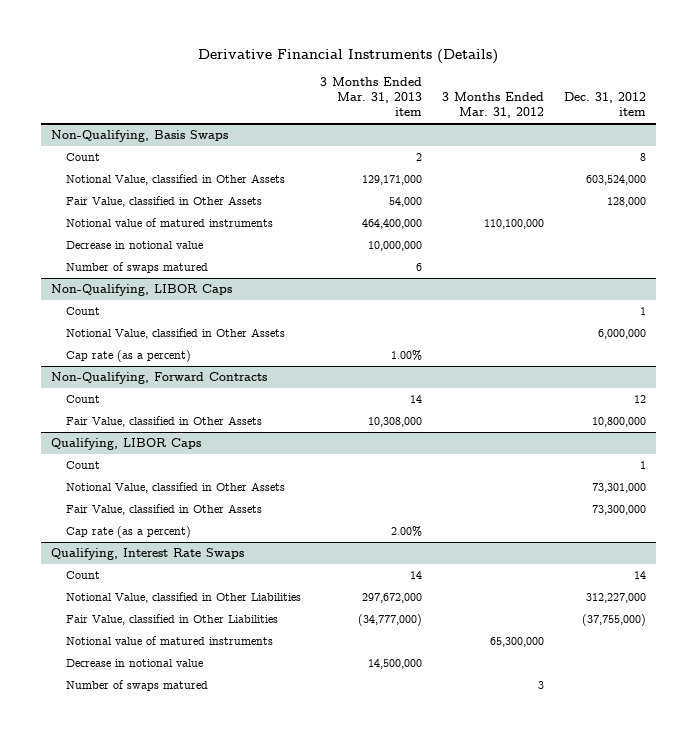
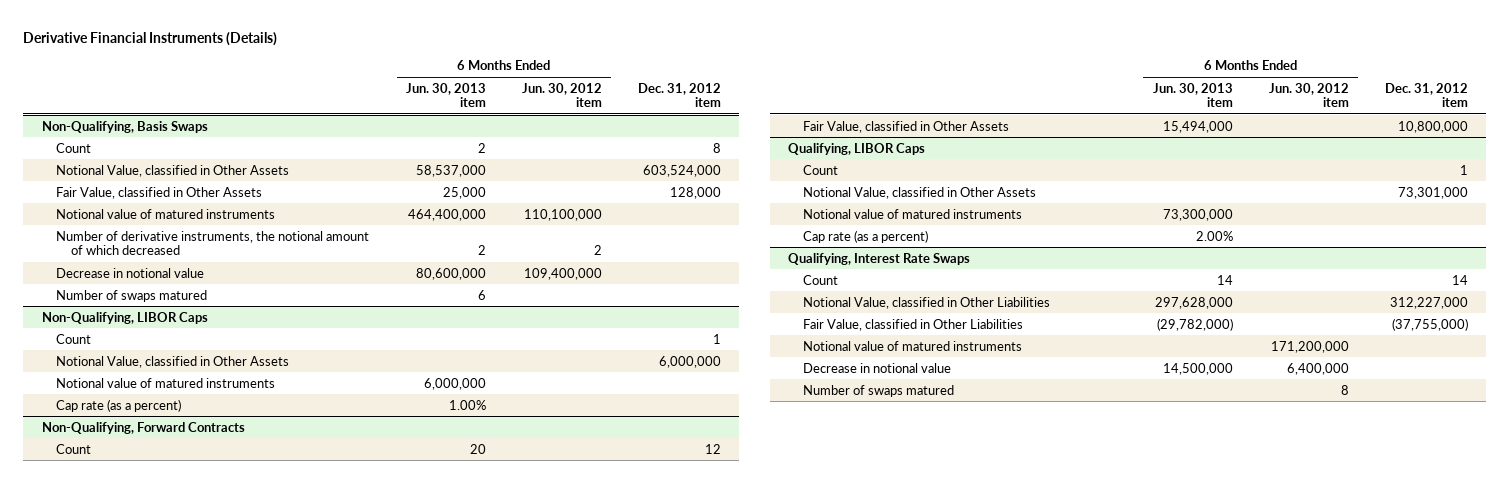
- | 3 Months Ended Mar. 31, 2013 item | 3 Months Ended Mar. 31, 2012 | Dec. 31, 2012 item
+ | 6 Months Ended Jun. 30, 2013 item | 6 Months Ended Jun. 30, 2012 item | Dec. 31, 2012 item
@ Non-Qualifying, Basis Swaps
+ Number of derivative instruments, the notional amount of which decreased | 2 | 2 |
@ Non-Qualifying, LIBOR Caps
+ Notional value of matured instruments | 6,000,000 | |
@ Qualifying, LIBOR Caps
- Fair Value, classified in Other Assets | | | 73,300,000
+ Notional value of matured instruments | 73,300,000 | |

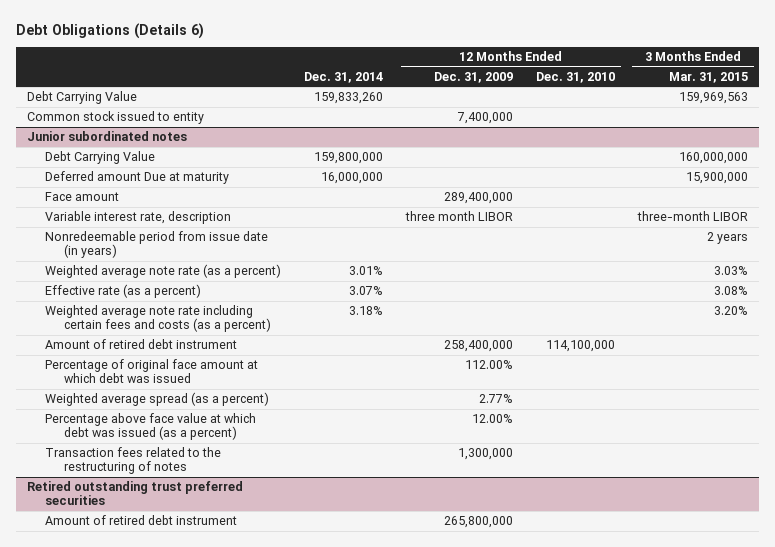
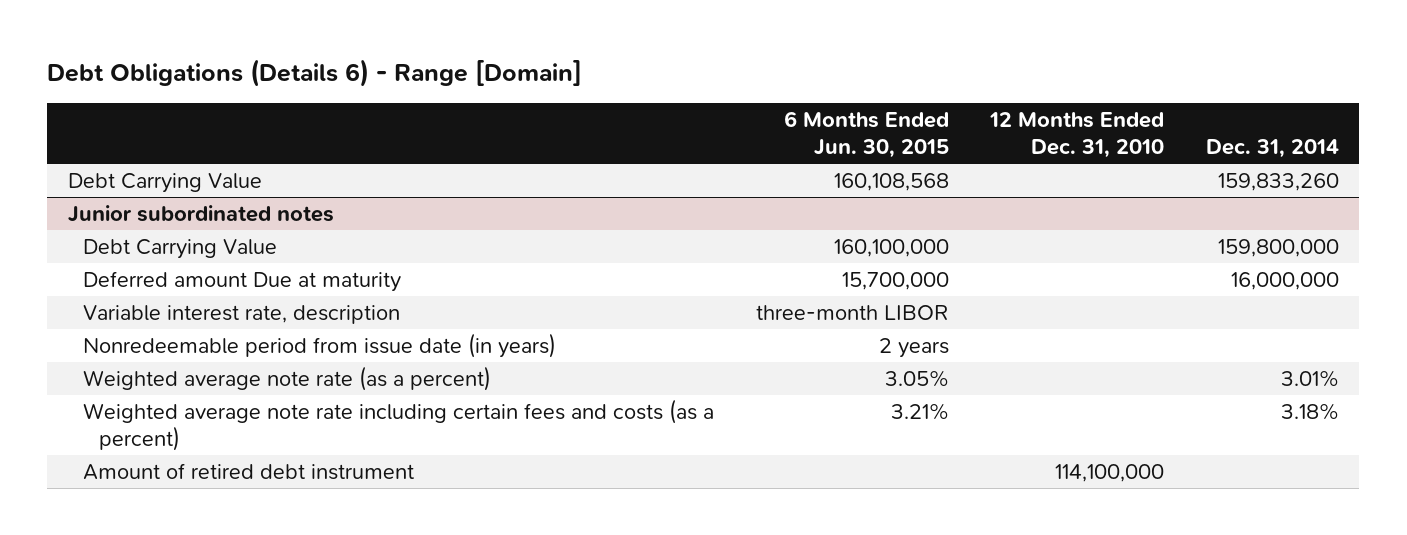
- Debt Obligations (Details 6)
+ Debt Obligations (Details 6) - Range [Domain]
- | Dec. 31, 2014 | 12 Months Ended Dec. 31, 2009 | 12 Months Ended Dec. 31, 2010 | 3 Months Ended Mar. 31, 2015
+ | 6 Months Ended Jun. 30, 2015 | 12 Months Ended Dec. 31, 2010 | Dec. 31, 2014
- Common stock issued to entity | | 7,400,000 | |
@ Junior subordinated notes
- Face amount | | 289,400,000 | |
- Effective rate (as a percent) | 3.07% | | | 3.08%
- Percentage of original face amount at which debt was issued | | 112.00% | |
- Weighted average spread (as a percent) | | 2.77% | |
- Percentage above face value at which debt was issued (as a percent) | | 12.00% | |
- Transaction fees related to the restructuring of notes | | 1,300,000 | |
- Retired outstanding trust preferred securities
- Amount of retired debt instrument | | 265,800,000 | |

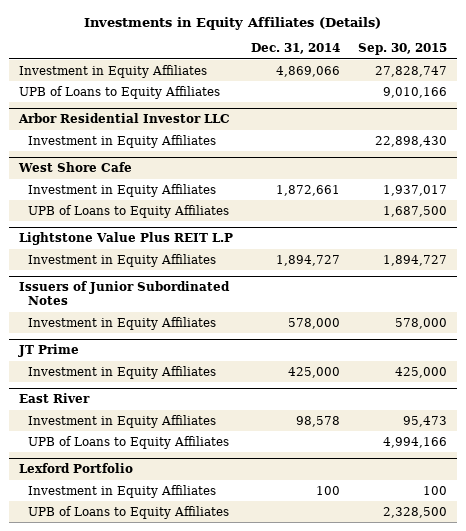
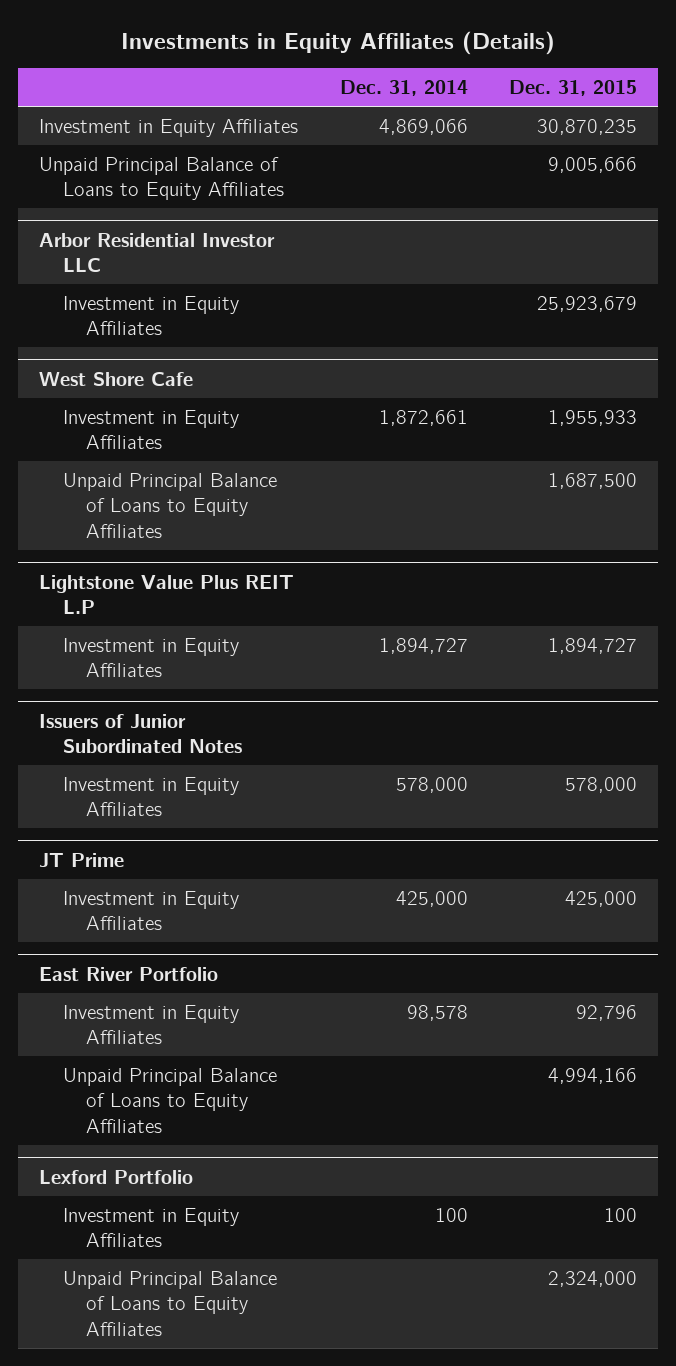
- | Dec. 31, 2014 | Sep. 30, 2015
+ | Dec. 31, 2014 | Dec. 31, 2015
- UPB of Loans to Equity Affiliates | | 9,010,166
+ Unpaid Principal Balance of Loans to Equity Affiliates | | 9,005,666
@ West Shore Cafe
- UPB of Loans to Equity Affiliates | | 1,687,500
+ Unpaid Principal Balance of Loans to Equity Affiliates | | 1,687,500
- East River
+ East River Portfolio
- UPB of Loans to Equity Affiliates | | 4,994,166
+ Unpaid Principal Balance of Loans to Equity Affiliates | | 4,994,166
@ Lexford Portfolio
- UPB of Loans to Equity Affiliates | | 2,328,500
+ Unpaid Principal Balance of Loans to Equity Affiliates | | 2,324,000

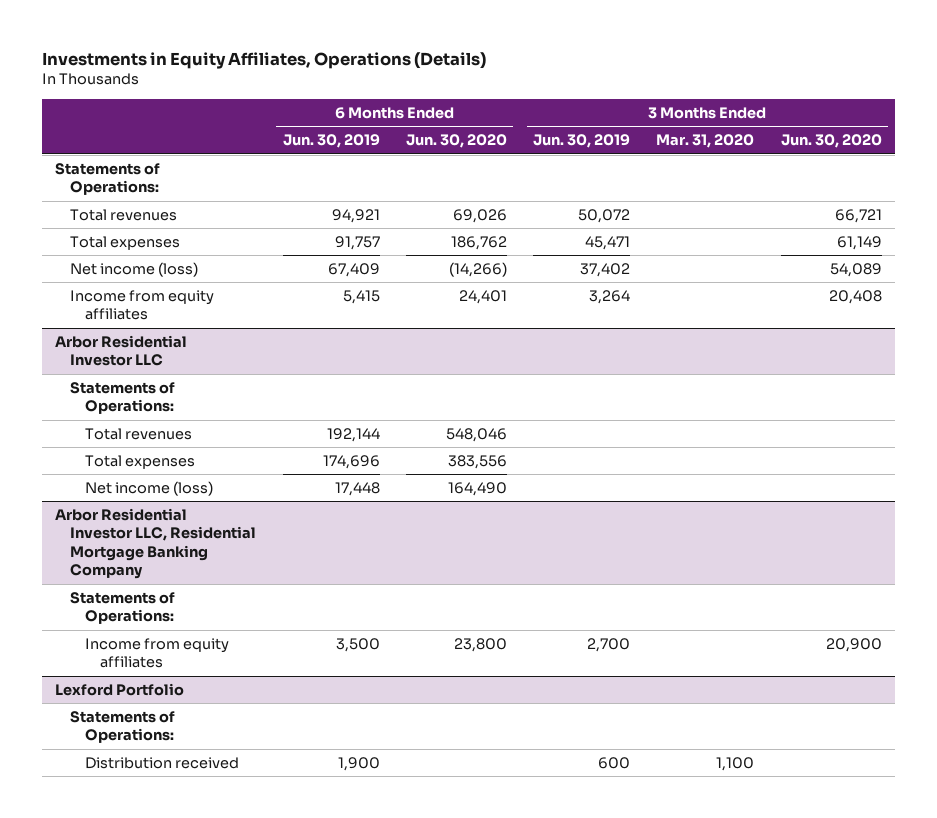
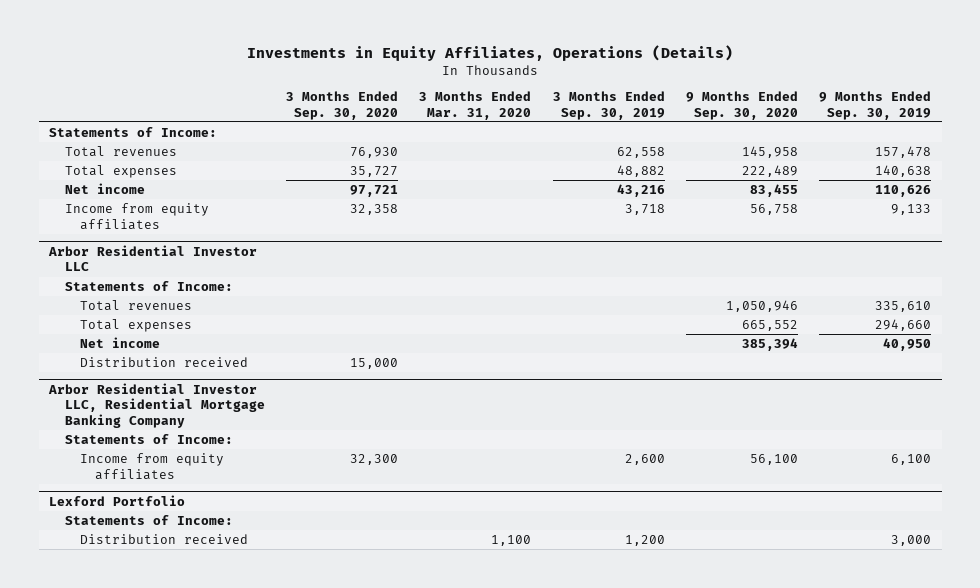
- | 6 Months Ended Jun. 30, 2019 | 6 Months Ended Jun. 30, 2020 | 3 Months Ended Jun. 30, 2019 | 3 Months Ended Mar. 31, 2020 | 3 Months Ended Jun. 30, 2020
+ | 3 Months Ended Sep. 30, 2020 | 3 Months Ended Mar. 31, 2020 | 3 Months Ended Sep. 30, 2019 | 9 Months Ended Sep. 30, 2020 | 9 Months Ended Sep. 30, 2019
- Statements of Operations:
+ Statements of Income:
- Net income (loss) | 67,409 | (14,266) | 37,402 | | 54,089
+ Net income | 97,721 | | 43,216 | 83,455 | 110,626
@ Arbor Residential Investor LLC
- Statements of Operations:
+ Statements of Income:
- Net income (loss) | 17,448 | 164,490 | | |
+ Net income | | | | 385,394 | 40,950
+ Distribution received | 15,000 | | | |
@ Arbor Residential Investor LLC, Residential Mortgage Banking Company
- Statements of Operations:
+ Statements of Income:
@ Lexford Portfolio
- Statements of Operations:
+ Statements of Income:

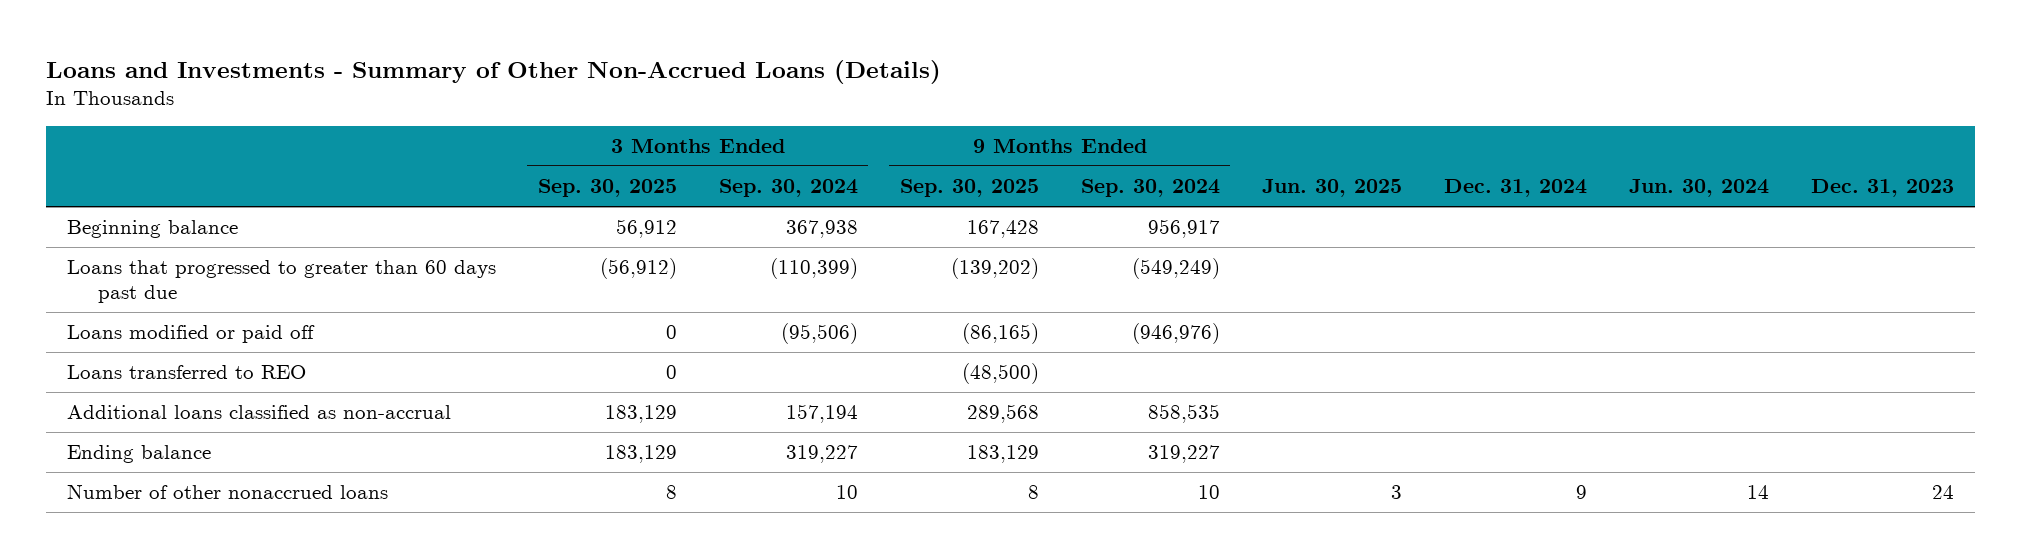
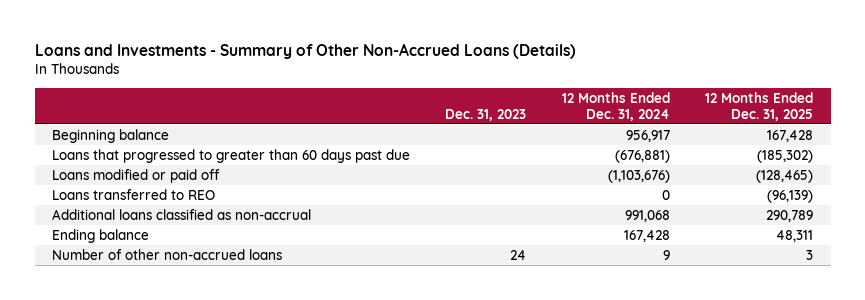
- | 3 Months Ended Sep. 30, 2025 | 3 Months Ended Sep. 30, 2024 | 9 Months Ended Sep. 30, 2025 | 9 Months Ended Sep. 30, 2024 | Jun. 30, 2025 | Dec. 31, 2024 | Jun. 30, 2024 | Dec. 31, 2023
+ | Dec. 31, 2023 | 12 Months Ended Dec. 31, 2024 | 12 Months Ended Dec. 31, 2025
- Number of other nonaccrued loans | 8 | 10 | 8 | 10 | 3 | 9 | 14 | 24
+ Number of other non-accrued loans | 24 | 9 | 3

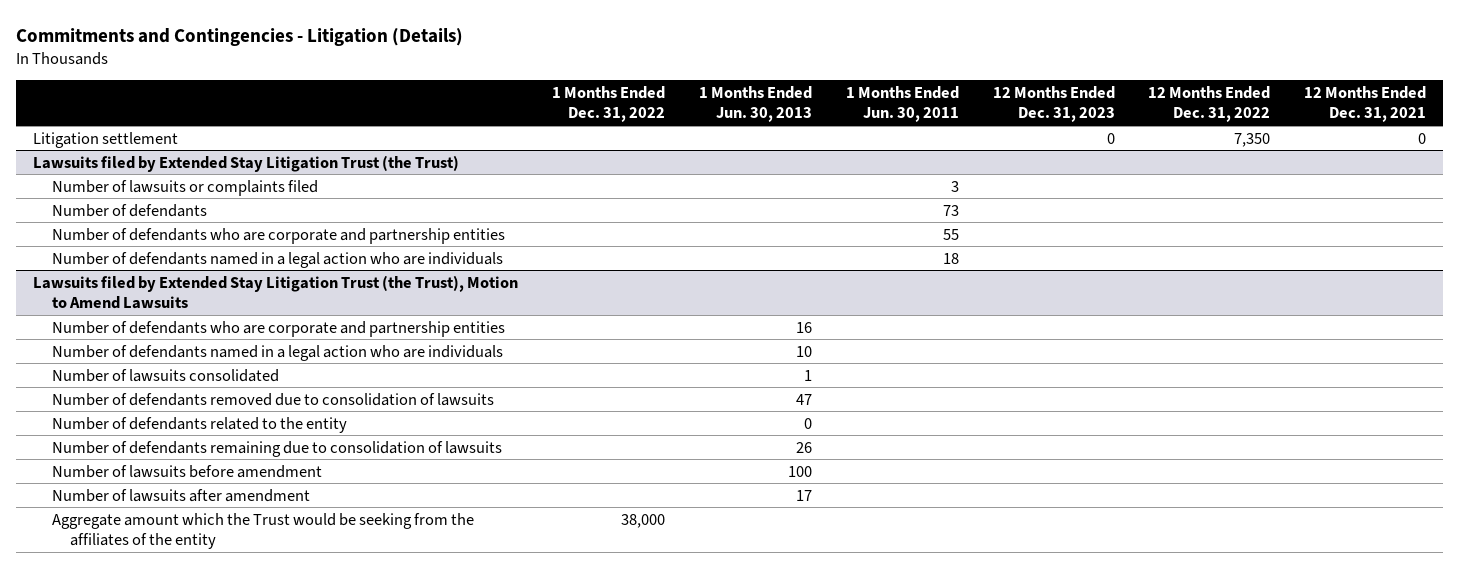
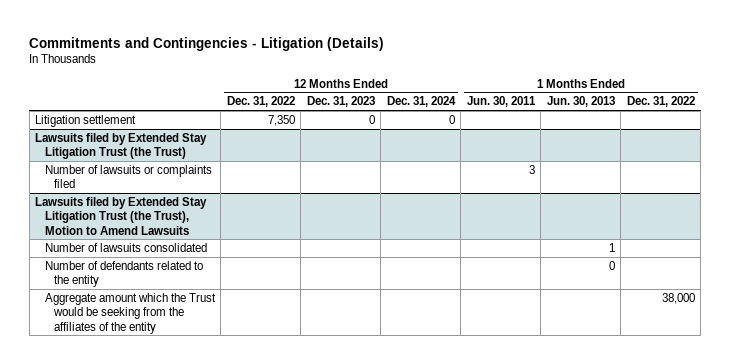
- | 1 Months Ended Dec. 31, 2022 | 1 Months Ended Jun. 30, 2013 | 1 Months Ended Jun. 30, 2011 | 12 Months Ended Dec. 31, 2023 | 12 Months Ended Dec. 31, 2022 | 12 Months Ended Dec. 31, 2021
+ | 12 Months Ended Dec. 31, 2022 | 12 Months Ended Dec. 31, 2023 | 12 Months Ended Dec. 31, 2024 | 1 Months Ended Jun. 30, 2011 | 1 Months Ended Jun. 30, 2013 | 1 Months Ended Dec. 31, 2022
@ Lawsuits filed by Extended Stay Litigation Trust (the Trust)
- Number of defendants | | | 73 | | |
- Number of defendants who are corporate and partnership entities | | | 55 | | |
- Number of defendants named in a legal action who are individuals | | | 18 | | |
@ Lawsuits filed by Extended Stay Litigation Trust (the Trust), Motion to Amend Lawsuits
- Number of defendants who are corporate and partnership entities | | 16 | | | |
- Number of defendants named in a legal action who are individuals | | 10 | | | |
- Number of defendants removed due to consolidation of lawsuits | | 47 | | | |
- Number of defendants remaining due to consolidation of lawsuits | | 26 | | | |
- Number of lawsuits before amendment | | 100 | | | |
- Number of lawsuits after amendment | | 17 | | | |

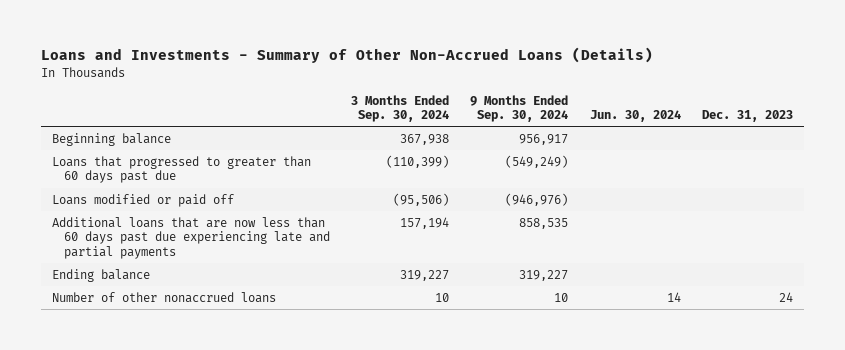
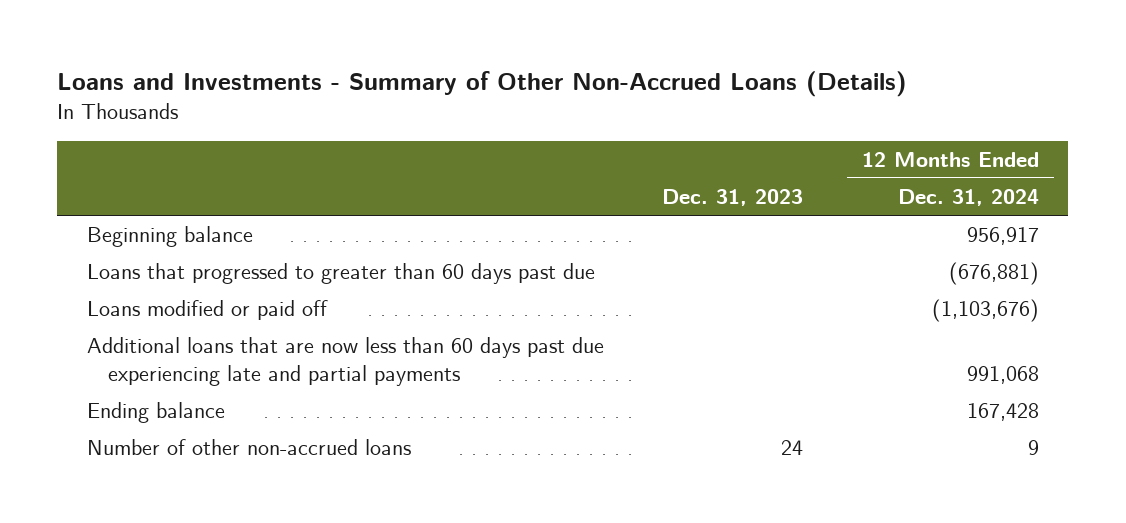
- | 3 Months Ended Sep. 30, 2024 | 9 Months Ended Sep. 30, 2024 | Jun. 30, 2024 | Dec. 31, 2023
+ | Dec. 31, 2023 | 12 Months Ended Dec. 31, 2024
- Number of other nonaccrued loans | 10 | 10 | 14 | 24
+ Number of other non-accrued loans | 24 | 9

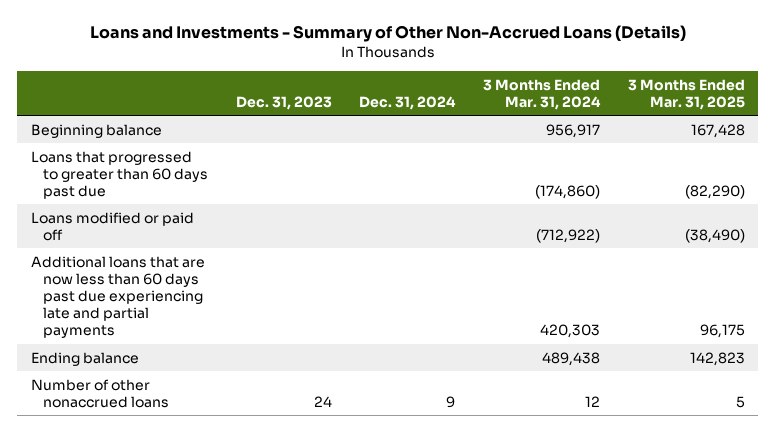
- | Dec. 31, 2023 | 12 Months Ended Dec. 31, 2024
+ | Dec. 31, 2023 | Dec. 31, 2024 | 3 Months Ended Mar. 31, 2024 | 3 Months Ended Mar. 31, 2025
- Number of other non-accrued loans | 24 | 9
+ Number of other nonaccrued loans | 24 | 9 | 12 | 5

